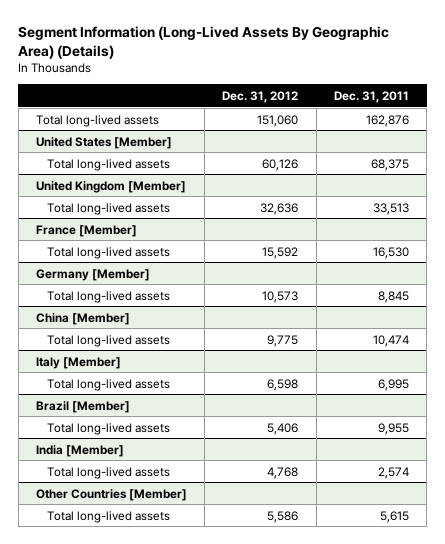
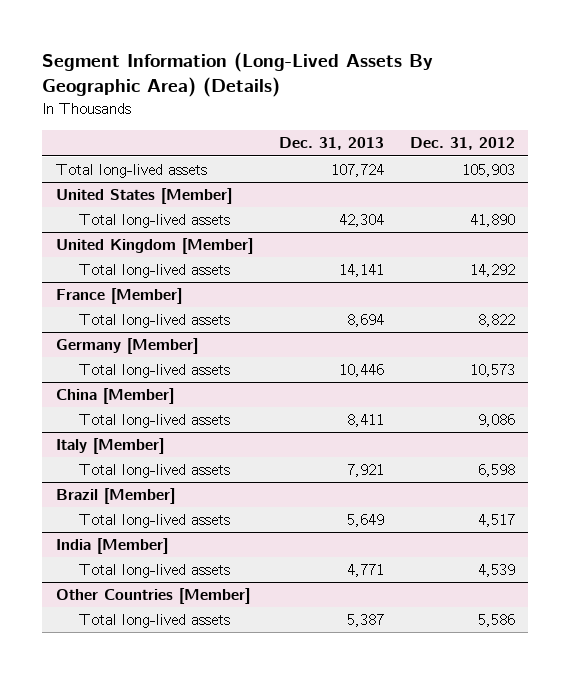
- | Dec. 31, 2012 | Dec. 31, 2011
+ | Dec. 31, 2013 | Dec. 31, 2012
- Total long-lived assets | 151,060 | 162,876
+ Total long-lived assets | 107,724 | 105,903
@ United States [Member]
- Total long-lived assets | 60,126 | 68,375
+ Total long-lived assets | 42,304 | 41,890
@ United Kingdom [Member]
- Total long-lived assets | 32,636 | 33,513
+ Total long-lived assets | 14,141 | 14,292
@ France [Member]
- Total long-lived assets | 15,592 | 16,530
+ Total long-lived assets | 8,694 | 8,822
@ China [Member]
- Total long-lived assets | 9,775 | 10,474
+ Total long-lived assets | 8,411 | 9,086
@ Brazil [Member]
- Total long-lived assets | 5,406 | 9,955
+ Total long-lived assets | 5,649 | 4,517
@ India [Member]
- Total long-lived assets | 4,768 | 2,574
+ Total long-lived assets | 4,771 | 4,539

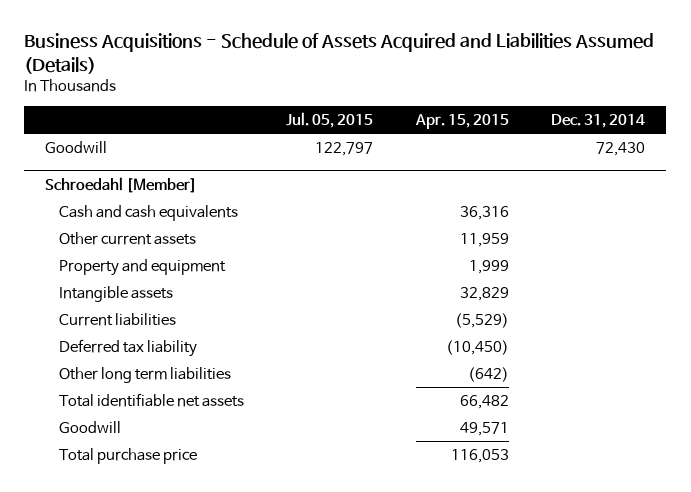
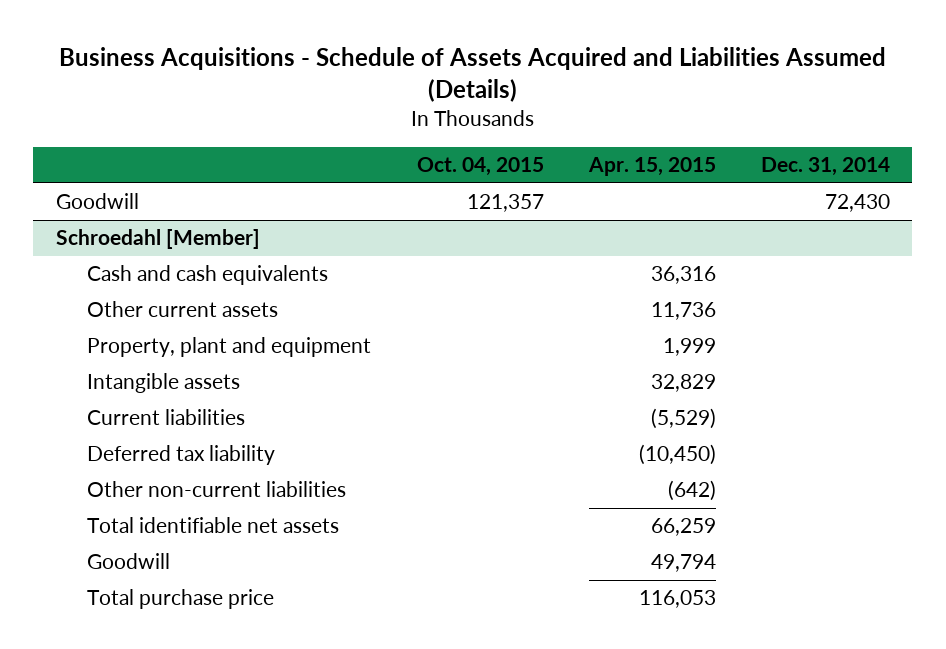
- | Jul. 05, 2015 | Apr. 15, 2015 | Dec. 31, 2014
+ | Oct. 04, 2015 | Apr. 15, 2015 | Dec. 31, 2014
@ Schroedahl [Member]
- Other current assets | | 11,959 |
- Property and equipment | | 1,999 |
+ Other current assets | | 11,736 |
+ Property, plant and equipment | | 1,999 |
- Other long term liabilities | | (642) |
- Total identifiable net assets | | 66,482 |
- Goodwill | | 49,571 |
+ Other non-current liabilities | | (642) |
+ Total identifiable net assets | | 66,259 |
+ Goodwill | | 49,794 |

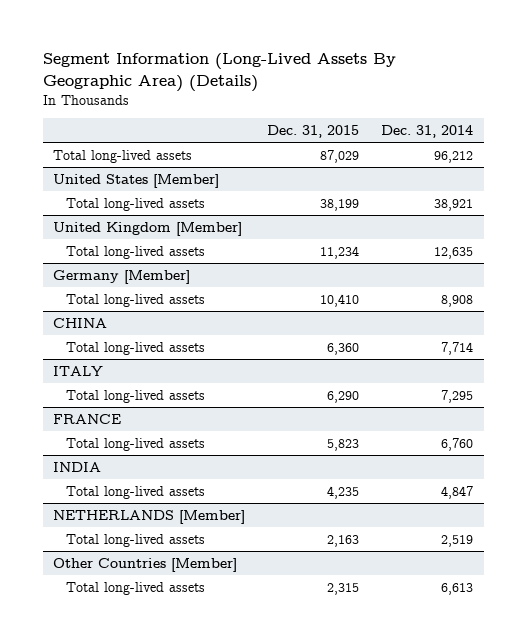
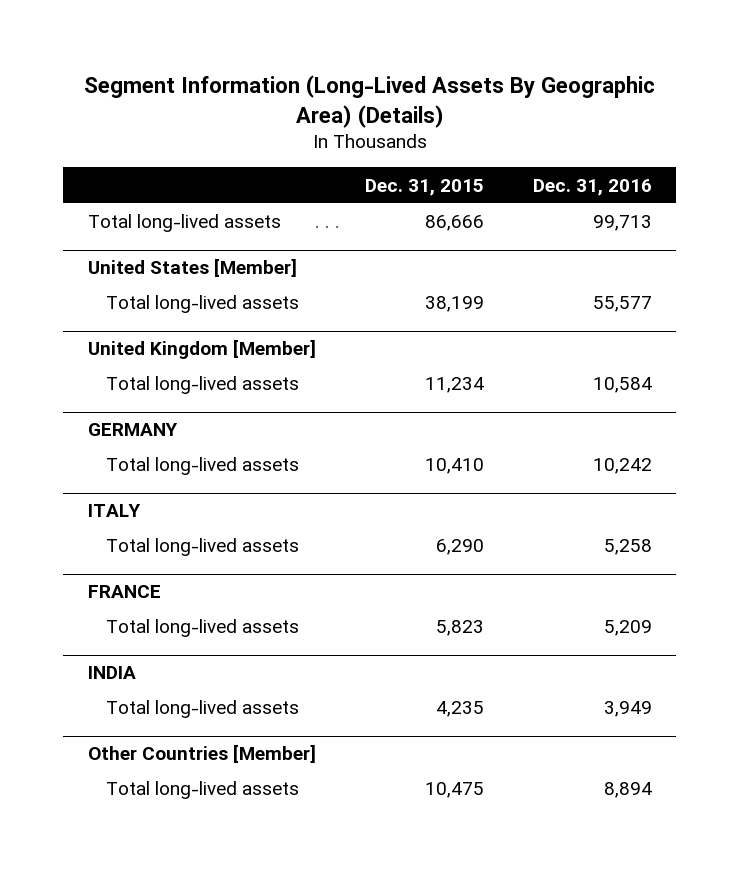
- | Dec. 31, 2015 | Dec. 31, 2014
+ | Dec. 31, 2015 | Dec. 31, 2016
- Total long-lived assets | 87,029 | 96,212
+ Total long-lived assets | 86,666 | 99,713
- Germany [Member]
+ GERMANY
- CHINA
- Total long-lived assets | 6,360 | 7,714
- NETHERLANDS [Member]
- Total long-lived assets | 2,163 | 2,519
@ Other Countries [Member]
- Total long-lived assets | 2,315 | 6,613
+ Total long-lived assets | 10,475 | 8,894

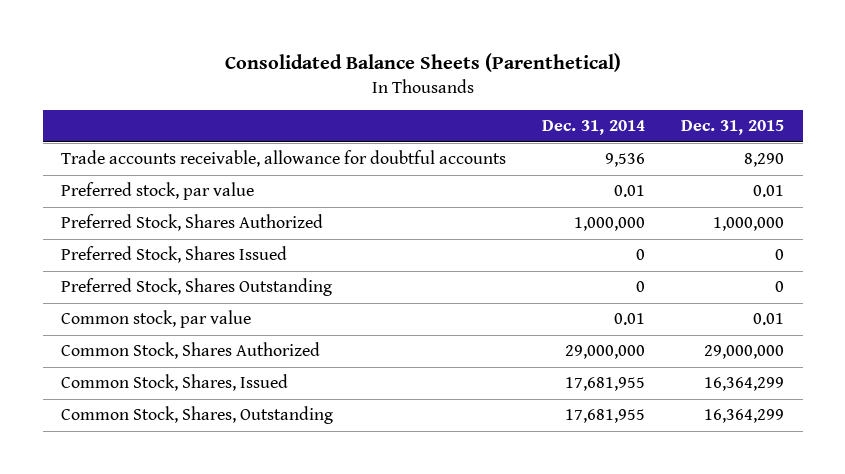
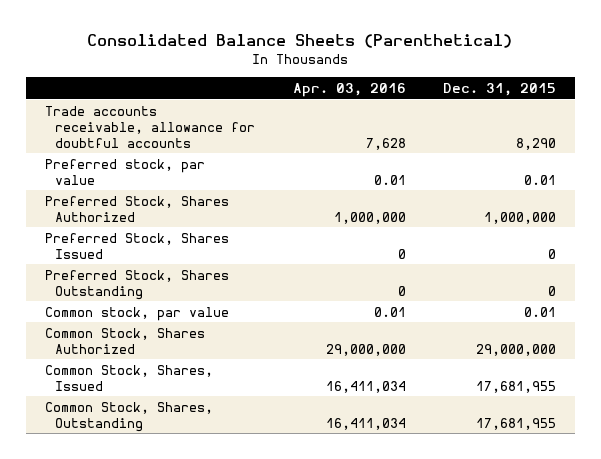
- | Dec. 31, 2014 | Dec. 31, 2015
+ | Apr. 03, 2016 | Dec. 31, 2015
- Common Stock, Shares, Issued | 17,681,955 | 16,364,299
- Common Stock, Shares, Outstanding | 17,681,955 | 16,364,299
+ Common Stock, Shares, Issued | 16,411,034 | 17,681,955
+ Common Stock, Shares, Outstanding | 16,411,034 | 17,681,955

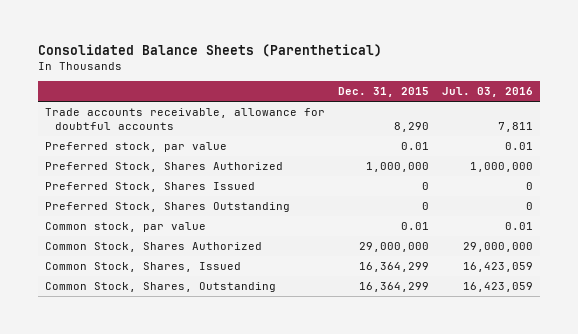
- | Apr. 03, 2016 | Dec. 31, 2015
+ | Dec. 31, 2015 | Jul. 03, 2016
- Common Stock, Shares, Issued | 16,411,034 | 17,681,955
- Common Stock, Shares, Outstanding | 16,411,034 | 17,681,955
+ Common Stock, Shares, Issued | 16,364,299 | 16,423,059
+ Common Stock, Shares, Outstanding | 16,364,299 | 16,423,059

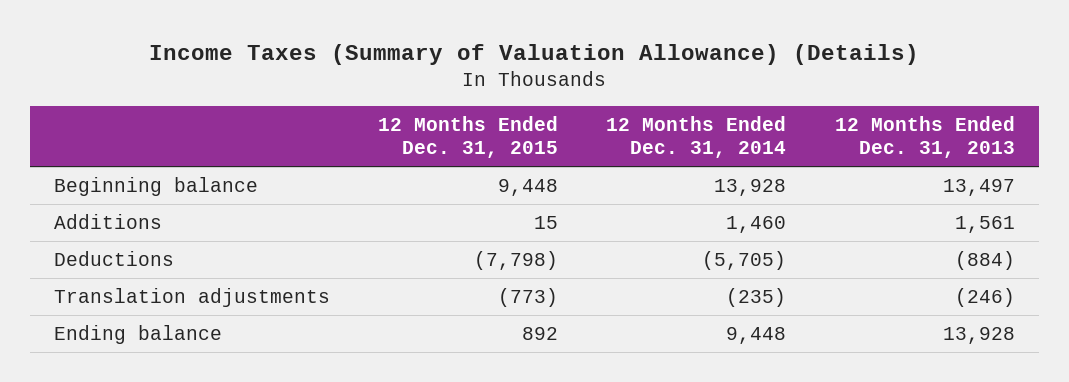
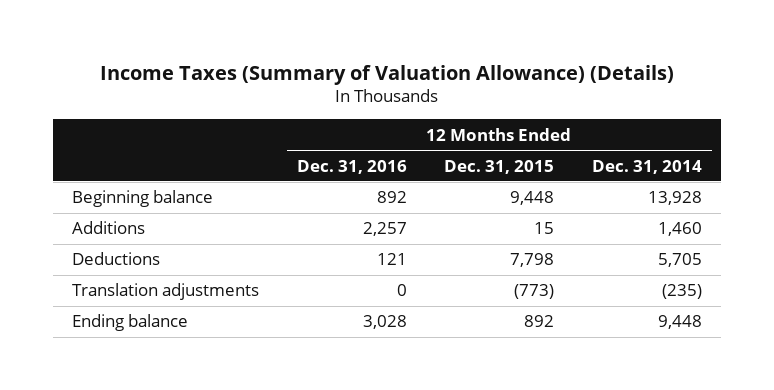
- | 12 Months Ended Dec. 31, 2015 | 12 Months Ended Dec. 31, 2014 | 12 Months Ended Dec. 31, 2013
+ | 12 Months Ended Dec. 31, 2016 | 12 Months Ended Dec. 31, 2015 | 12 Months Ended Dec. 31, 2014
- Deductions | (7,798) | (5,705) | (884)
+ Deductions | 121 | 7,798 | 5,705

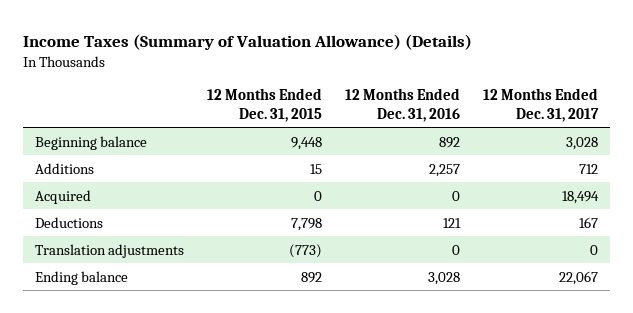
- | 12 Months Ended Dec. 31, 2016 | 12 Months Ended Dec. 31, 2015 | 12 Months Ended Dec. 31, 2014
+ | 12 Months Ended Dec. 31, 2015 | 12 Months Ended Dec. 31, 2016 | 12 Months Ended Dec. 31, 2017
+ Acquired | 0 | 0 | 18,494

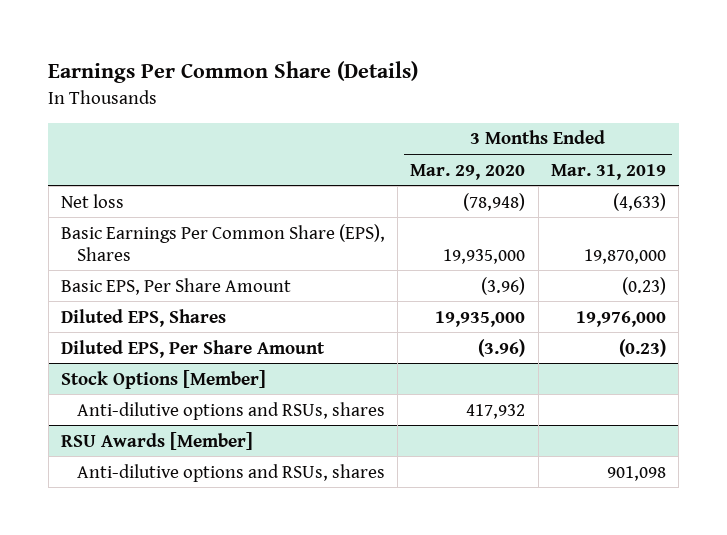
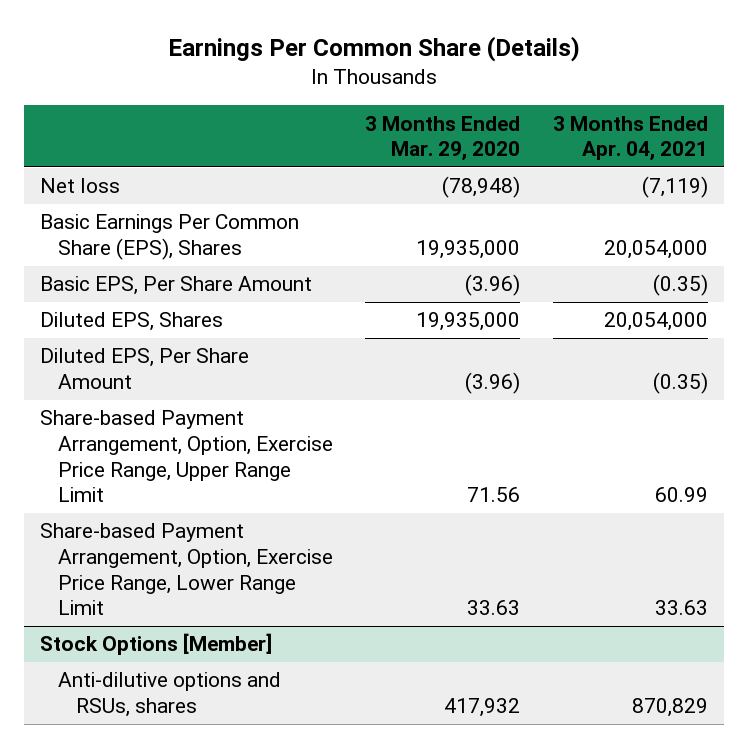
- | 3 Months Ended Mar. 29, 2020 | 3 Months Ended Mar. 31, 2019
+ | 3 Months Ended Mar. 29, 2020 | 3 Months Ended Apr. 04, 2021
+ Share-based Payment Arrangement, Option, Exercise Price Range, Upper Range Limit | 71.56 | 60.99
+ Share-based Payment Arrangement, Option, Exercise Price Range, Lower Range Limit | 33.63 | 33.63
- RSU Awards [Member]
- Anti-dilutive options and RSUs, shares | | 901,098

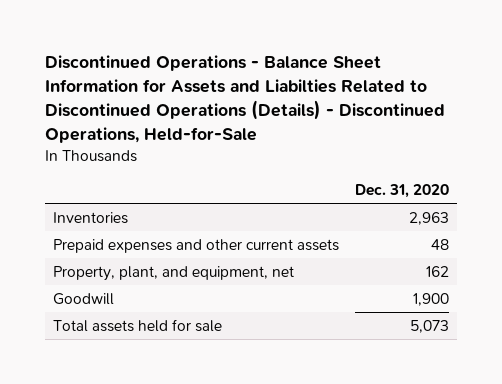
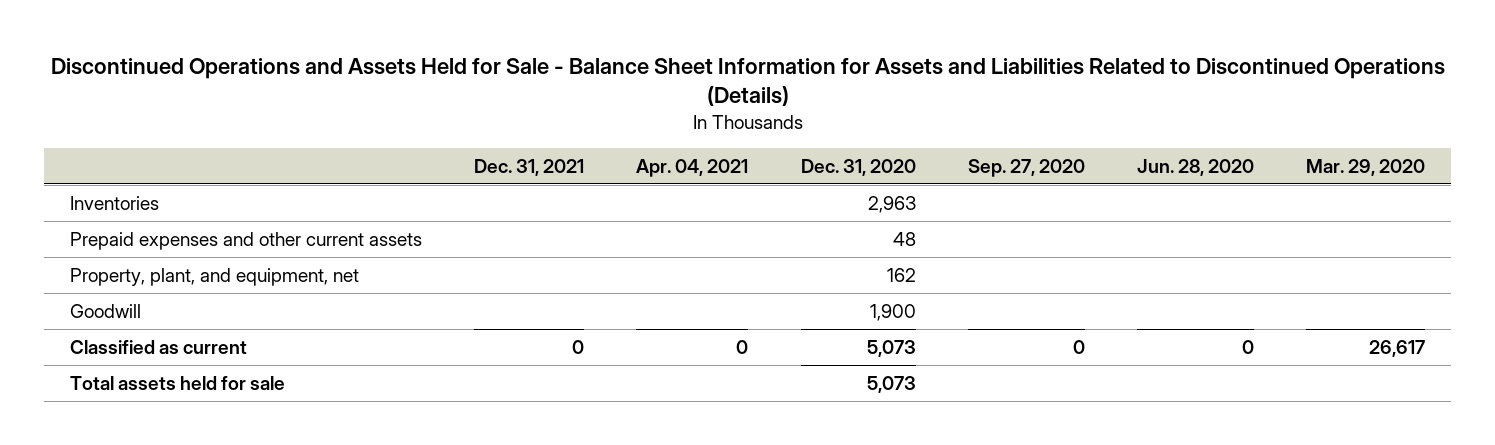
- Discontinued Operations - Balance Sheet Information for Assets and Liabilties Related to Discontinued Operations (Details) - Discontinued Operations, Held-for-Sale
+ Discontinued Operations and Assets Held for Sale - Balance Sheet Information for Assets and Liabilities Related to Discontinued Operations (Details)
- | Dec. 31, 2020
+ | Dec. 31, 2021 | Apr. 04, 2021 | Dec. 31, 2020 | Sep. 27, 2020 | Jun. 28, 2020 | Mar. 29, 2020
+ Classified as current | 0 | 0 | 5,073 | 0 | 0 | 26,617

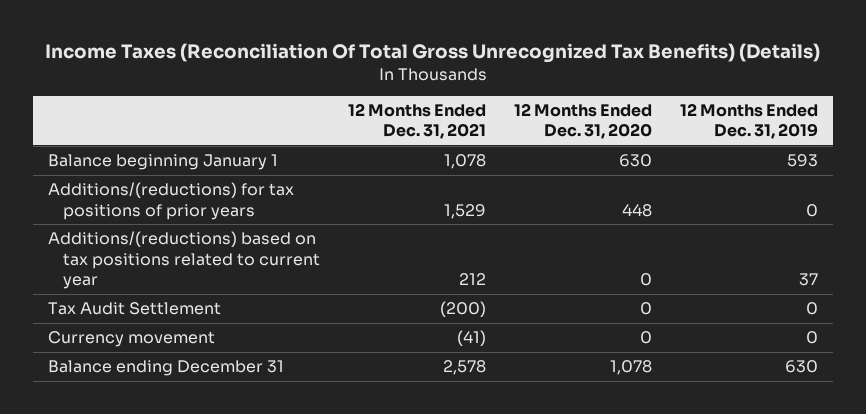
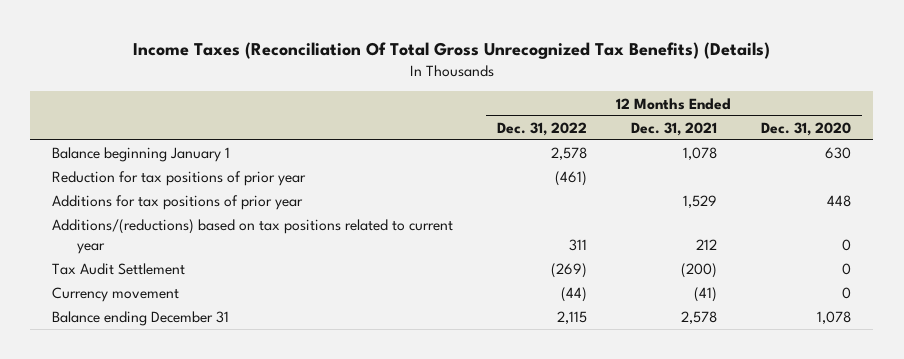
- | 12 Months Ended Dec. 31, 2021 | 12 Months Ended Dec. 31, 2020 | 12 Months Ended Dec. 31, 2019
+ | 12 Months Ended Dec. 31, 2022 | 12 Months Ended Dec. 31, 2021 | 12 Months Ended Dec. 31, 2020
- Additions/(reductions) for tax positions of prior years | 1,529 | 448 | 0
+ Reduction for tax positions of prior year | (461) | |
+ Additions for tax positions of prior year | | 1,529 | 448

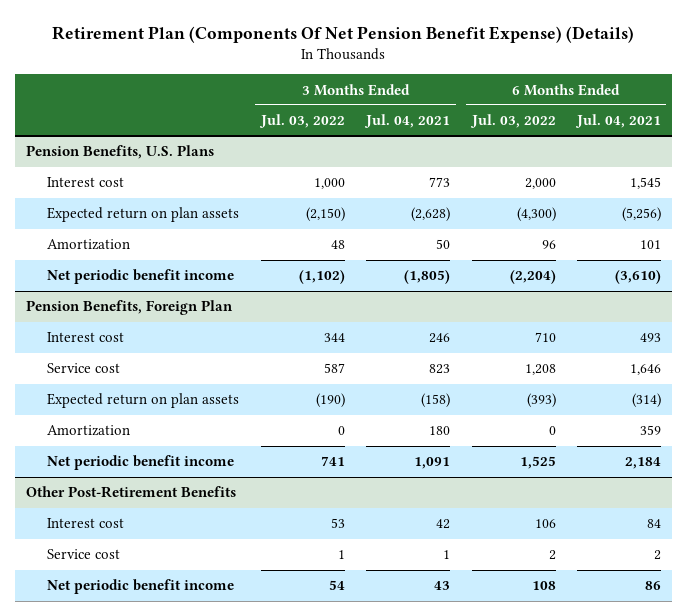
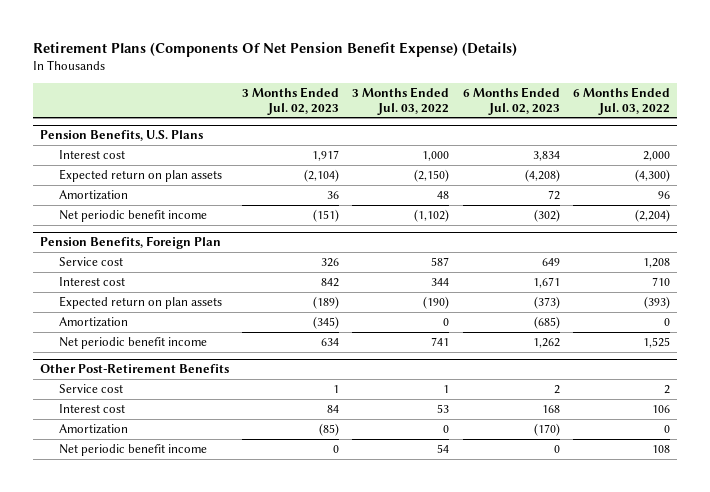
- Retirement Plan (Components Of Net Pension Benefit Expense) (Details)
+ Retirement Plans (Components Of Net Pension Benefit Expense) (Details)
- | 3 Months Ended Jul. 03, 2022 | 3 Months Ended Jul. 04, 2021 | 6 Months Ended Jul. 03, 2022 | 6 Months Ended Jul. 04, 2021
+ | 3 Months Ended Jul. 02, 2023 | 3 Months Ended Jul. 03, 2022 | 6 Months Ended Jul. 02, 2023 | 6 Months Ended Jul. 03, 2022
@ Pension Benefits, Foreign Plan
moved down: Interest cost | 842 | 344 | 1,671 | 710
@ Other Post-Retirement Benefits
moved down: Interest cost | 84 | 53 | 168 | 106
+ Amortization | (85) | 0 | (170) | 0

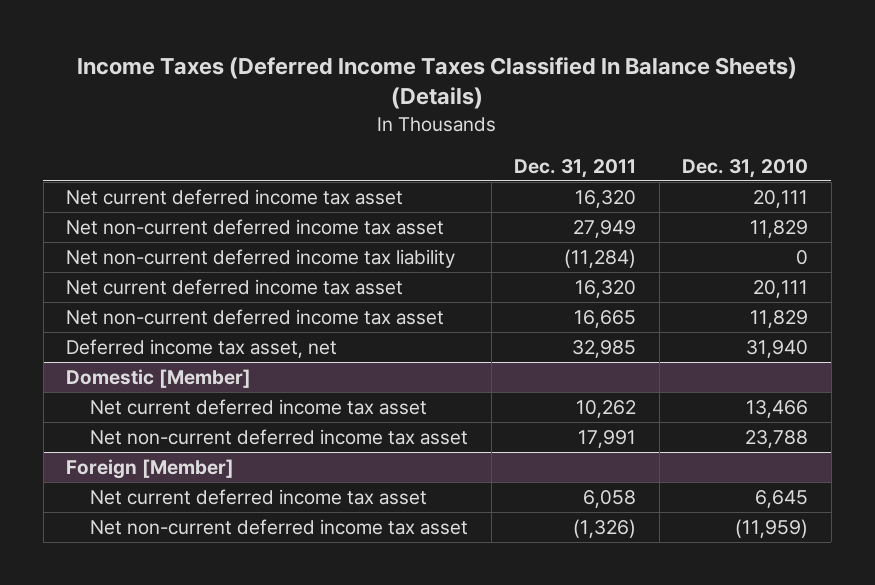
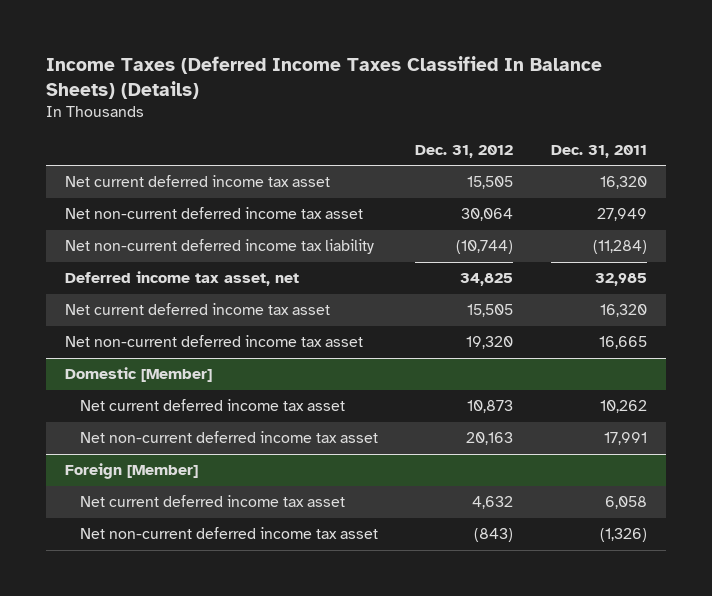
- | Dec. 31, 2011 | Dec. 31, 2010
+ | Dec. 31, 2012 | Dec. 31, 2011
moved up: Deferred income tax asset, net | 34,825 | 32,985

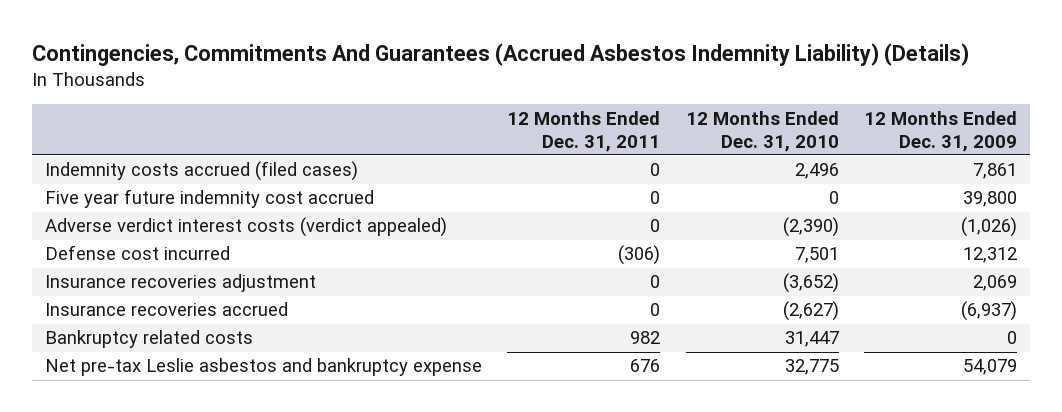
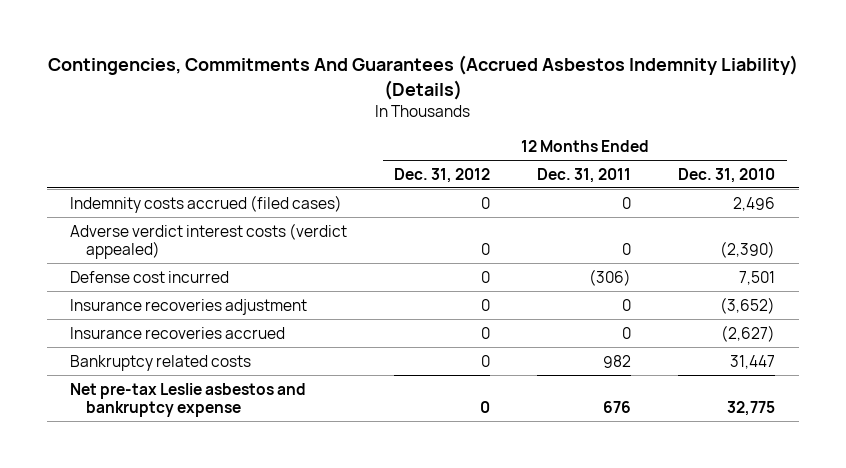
- | 12 Months Ended Dec. 31, 2011 | 12 Months Ended Dec. 31, 2010 | 12 Months Ended Dec. 31, 2009
+ | 12 Months Ended Dec. 31, 2012 | 12 Months Ended Dec. 31, 2011 | 12 Months Ended Dec. 31, 2010
- Five year future indemnity cost accrued | 0 | 0 | 39,800

